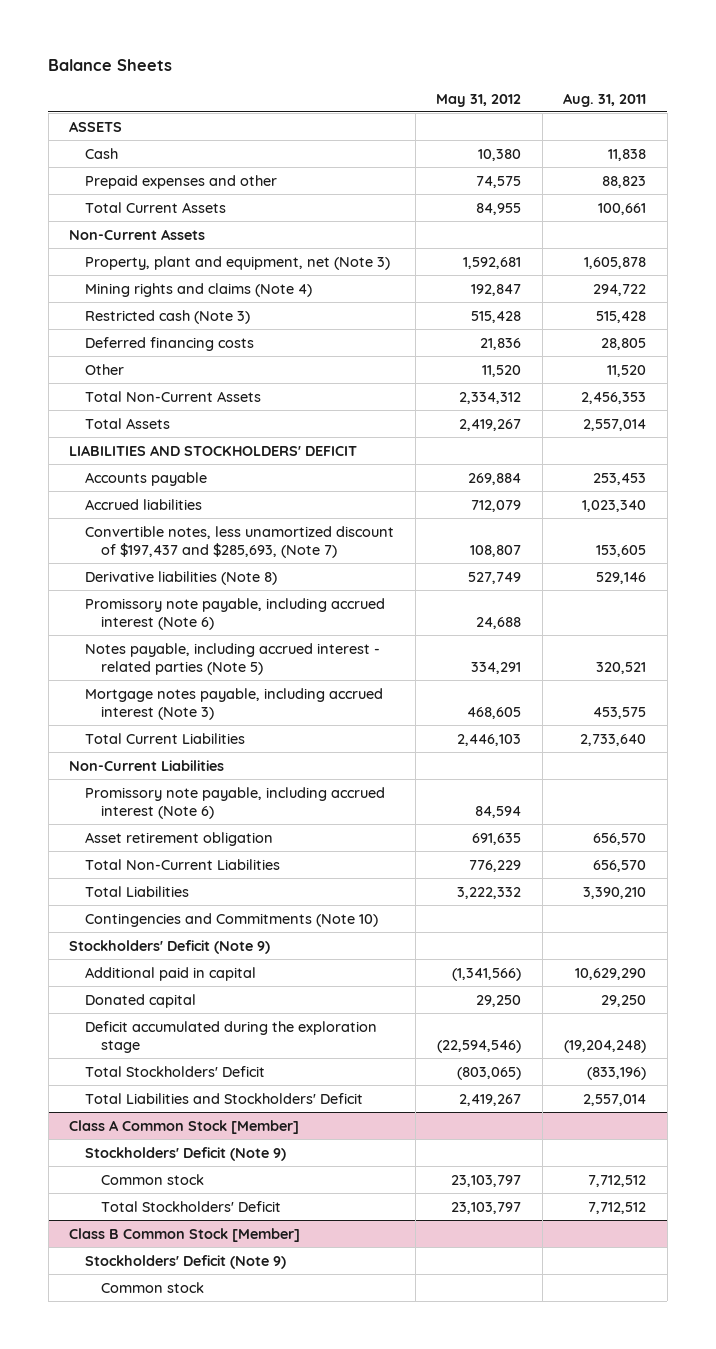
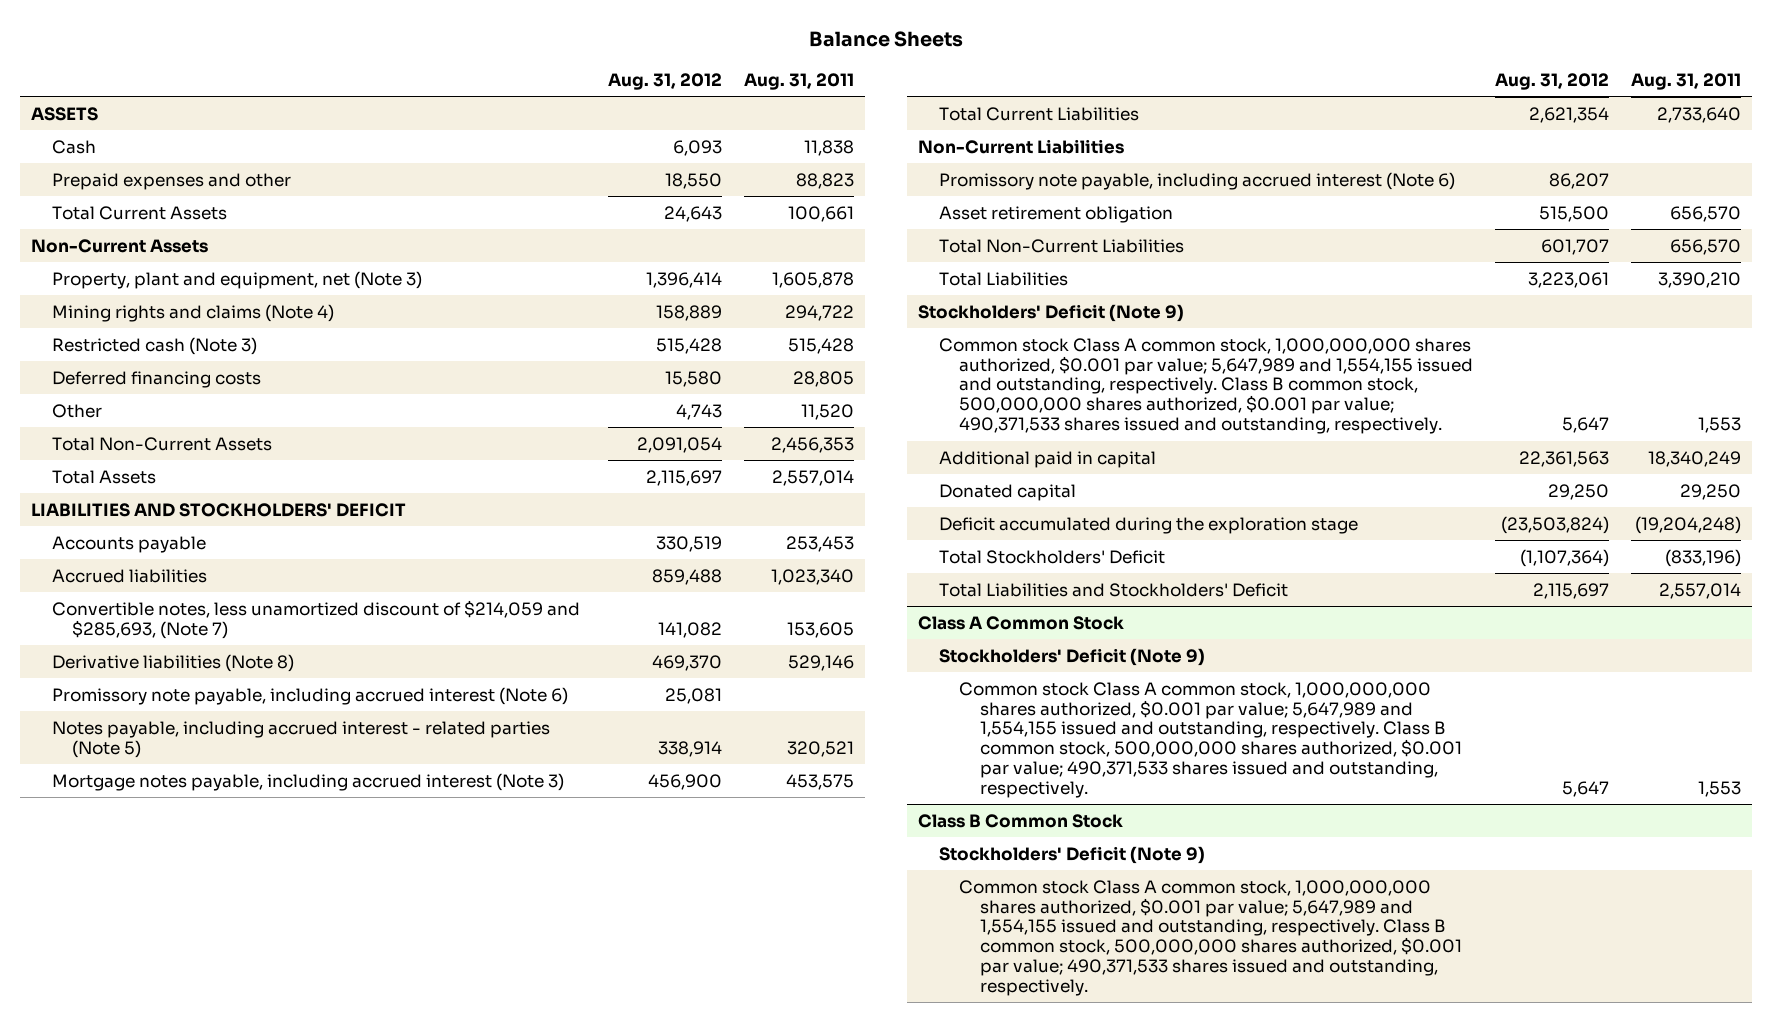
- | May 31, 2012 | Aug. 31, 2011
+ | Aug. 31, 2012 | Aug. 31, 2011
- Convertible notes, less unamortized discount of $197,437 and $285,693, (Note 7) | 108,807 | 153,605
+ Convertible notes, less unamortized discount of $214,059 and $285,693, (Note 7) | 141,082 | 153,605
- Contingencies and Commitments (Note 10)
- Additional paid in capital | (1,341,566) | 10,629,290
+ Common stock Class A common stock, 1,000,000,000 shares authorized, $0.001 par value; 5,647,989 and 1,554,155 issued and outstanding, respectively. Class B common stock, 500,000,000 shares authorized, $0.001 par value; 490,371,533 shares issued and outstanding, respectively. | 5,647 | 1,553
+ Additional paid in capital | 22,361,563 | 18,340,249
- Class A Common Stock [Member]
+ Class A Common Stock
- Common stock | 23,103,797 | 7,712,512
- Total Stockholders' Deficit | 23,103,797 | 7,712,512
- Class B Common Stock [Member]
+ Common stock Class A common stock, 1,000,000,000 shares authorized, $0.001 par value; 5,647,989 and 1,554,155 issued and outstanding, respectively. Class B common stock, 500,000,000 shares authorized, $0.001 par value; 490,371,533 shares issued and outstanding, respectively. | 5,647 | 1,553
+ Class B Common Stock
- Common stock
+ Common stock Class A common stock, 1,000,000,000 shares authorized, $0.001 par value; 5,647,989 and 1,554,155 issued and outstanding, respectively. Class B common stock, 500,000,000 shares authorized, $0.001 par value; 490,371,533 shares issued and outstanding, respectively.

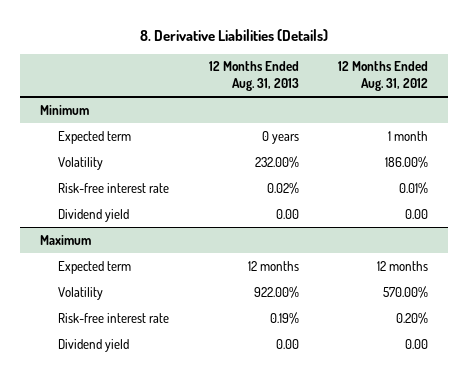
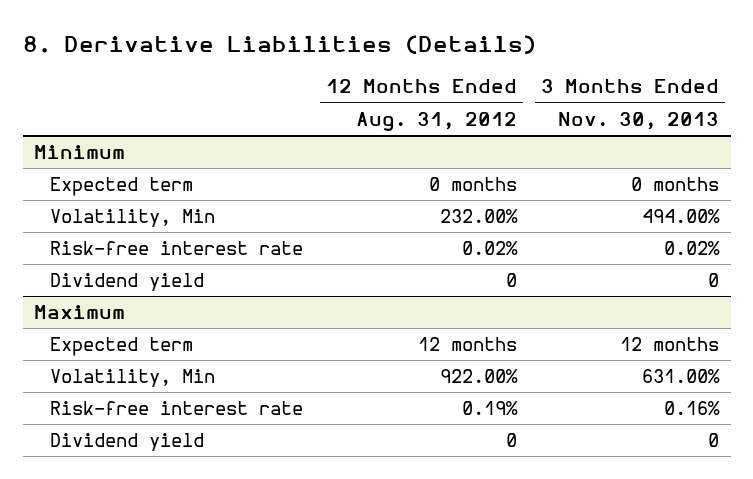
- | 12 Months Ended Aug. 31, 2013 | 12 Months Ended Aug. 31, 2012
+ | 12 Months Ended Aug. 31, 2012 | 3 Months Ended Nov. 30, 2013
@ Minimum
- Expected term | 0 years | 1 month
- Volatility | 232.00% | 186.00%
- Risk-free interest rate | 0.02% | 0.01%
- Dividend yield | 0.00 | 0.00
+ Expected term | 0 months | 0 months
+ Volatility, Min | 232.00% | 494.00%
+ Risk-free interest rate | 0.02% | 0.02%
+ Dividend yield | 0 | 0
@ Maximum
- Volatility | 922.00% | 570.00%
- Risk-free interest rate | 0.19% | 0.20%
- Dividend yield | 0.00 | 0.00
+ Volatility, Min | 922.00% | 631.00%
+ Risk-free interest rate | 0.19% | 0.16%
+ Dividend yield | 0 | 0

